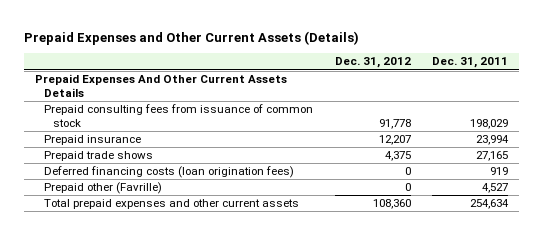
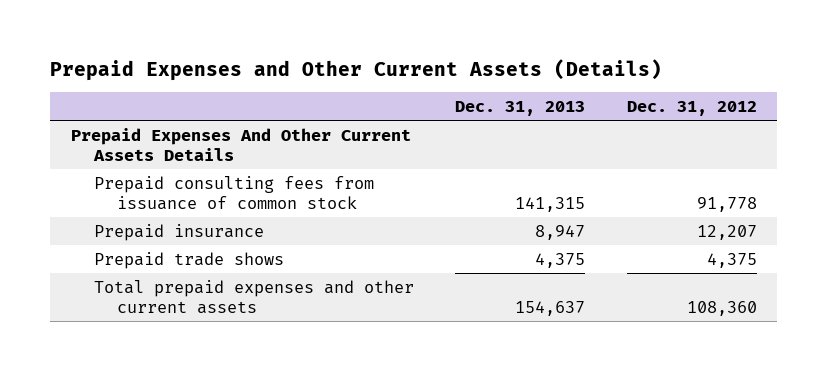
- | Dec. 31, 2012 | Dec. 31, 2011
+ | Dec. 31, 2013 | Dec. 31, 2012
- Deferred financing costs (loan origination fees) | 0 | 919
- Prepaid other (Favrille) | 0 | 4,527

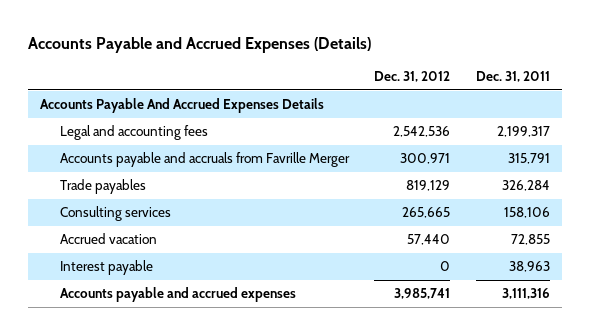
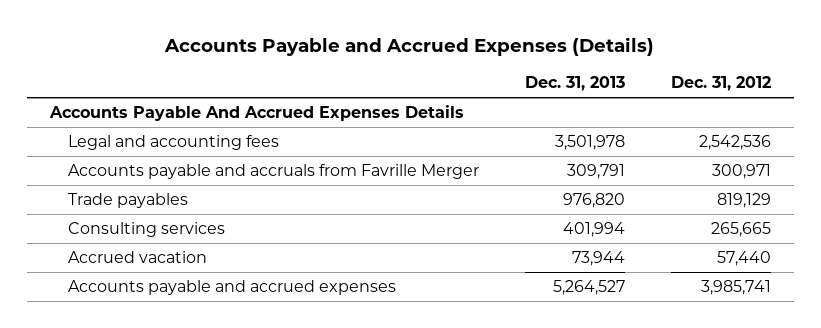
- | Dec. 31, 2012 | Dec. 31, 2011
+ | Dec. 31, 2013 | Dec. 31, 2012
- Interest payable | 0 | 38,963

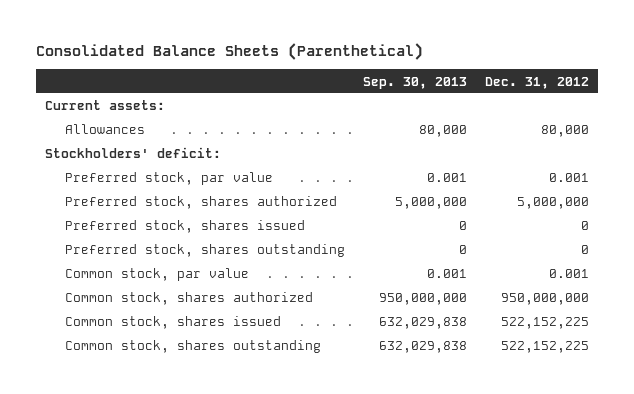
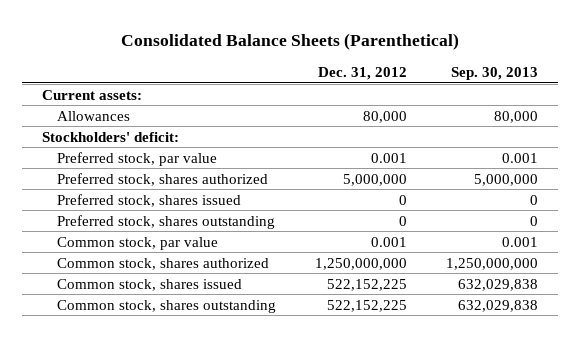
- | Sep. 30, 2013 | Dec. 31, 2012
+ | Dec. 31, 2012 | Sep. 30, 2013
- Common stock, shares authorized | 950,000,000 | 950,000,000
+ Common stock, shares authorized | 1,250,000,000 | 1,250,000,000

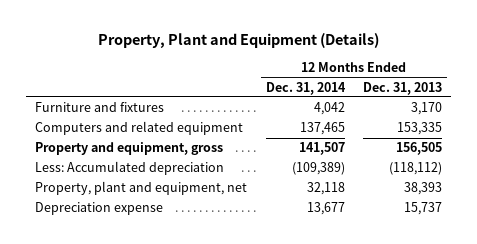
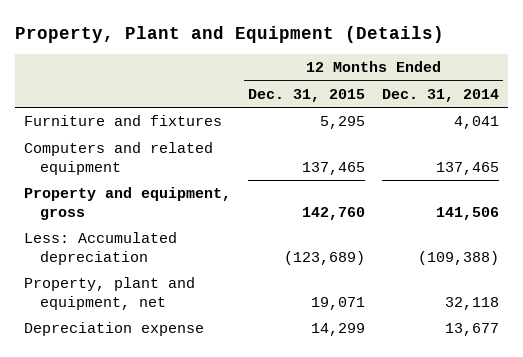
- | 12 Months Ended Dec. 31, 2014 | 12 Months Ended Dec. 31, 2013
+ | 12 Months Ended Dec. 31, 2015 | 12 Months Ended Dec. 31, 2014
- Furniture and fixtures | 4,042 | 3,170
+ Furniture and fixtures | 5,295 | 4,041
- Property and equipment, gross | 141,507 | 156,505
- Less: Accumulated depreciation | (109,389) | (118,112)
+ Property and equipment, gross | 142,760 | 141,506
+ Less: Accumulated depreciation | (123,689) | (109,388)

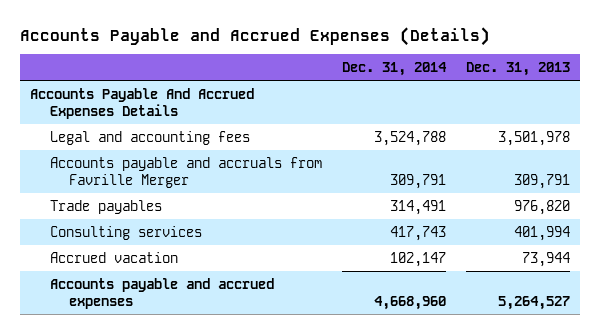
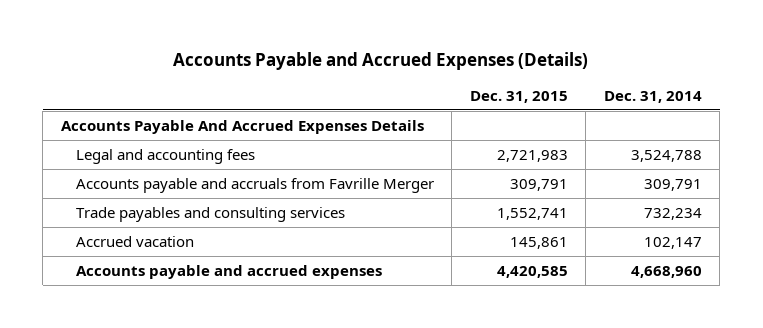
- | Dec. 31, 2014 | Dec. 31, 2013
+ | Dec. 31, 2015 | Dec. 31, 2014
- Trade payables | 314,491 | 976,820
- Consulting services | 417,743 | 401,994
+ Trade payables and consulting services | 1,552,741 | 732,234

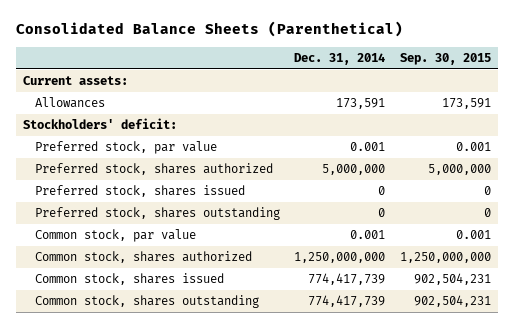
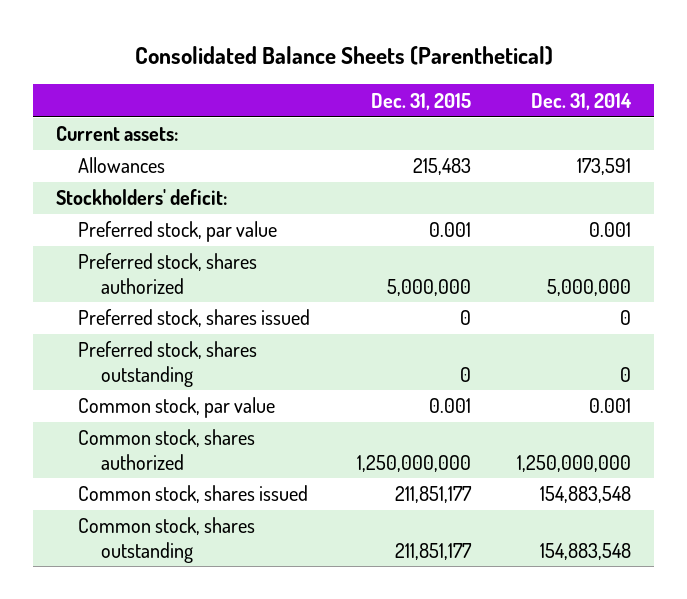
- | Dec. 31, 2014 | Sep. 30, 2015
+ | Dec. 31, 2015 | Dec. 31, 2014
- Common stock, shares issued | 774,417,739 | 902,504,231
- Common stock, shares outstanding | 774,417,739 | 902,504,231
+ Common stock, shares issued | 211,851,177 | 154,883,548
+ Common stock, shares outstanding | 211,851,177 | 154,883,548

